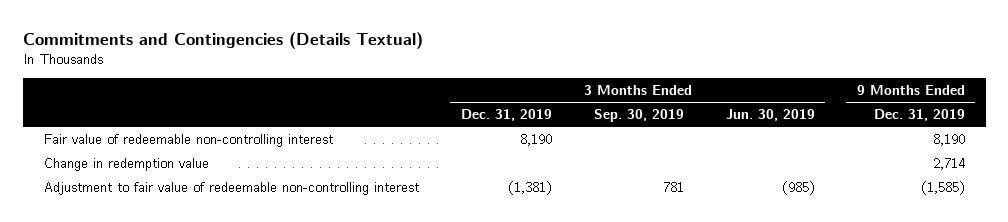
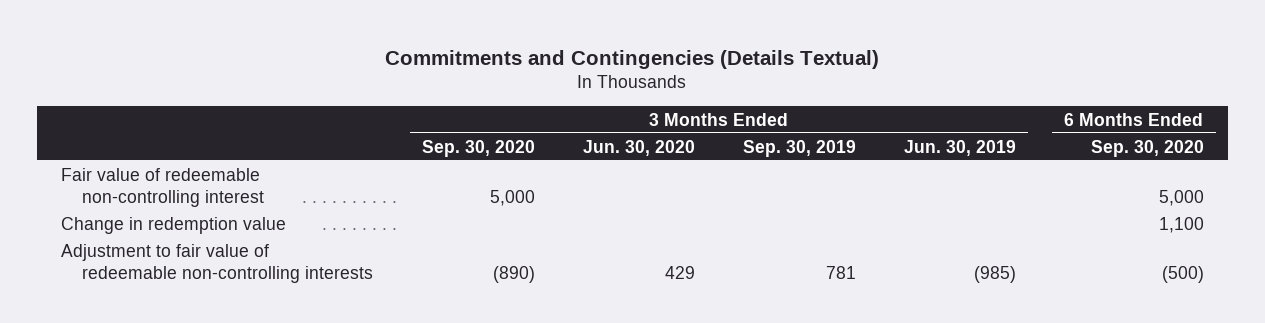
- | 3 Months Ended Dec. 31, 2019 | 3 Months Ended Sep. 30, 2019 | 3 Months Ended Jun. 30, 2019 | 9 Months Ended Dec. 31, 2019
+ | 3 Months Ended Sep. 30, 2020 | 3 Months Ended Jun. 30, 2020 | 3 Months Ended Sep. 30, 2019 | 3 Months Ended Jun. 30, 2019 | 6 Months Ended Sep. 30, 2020
- Adjustment to fair value of redeemable non-controlling interest | (1,381) | 781 | (985) | (1,585)
+ Adjustment to fair value of redeemable non-controlling interests | (890) | 429 | 781 | (985) | (500)

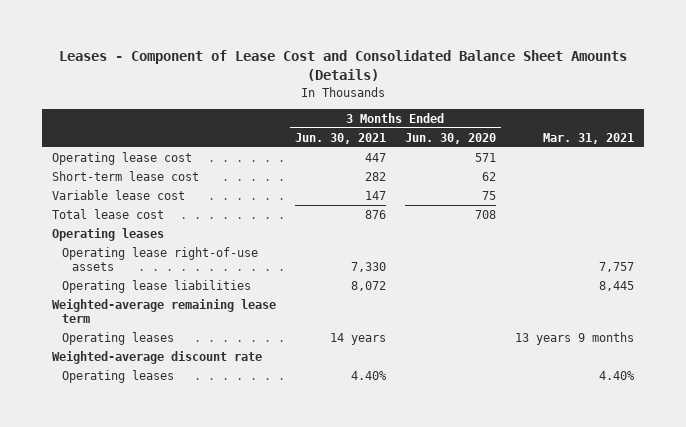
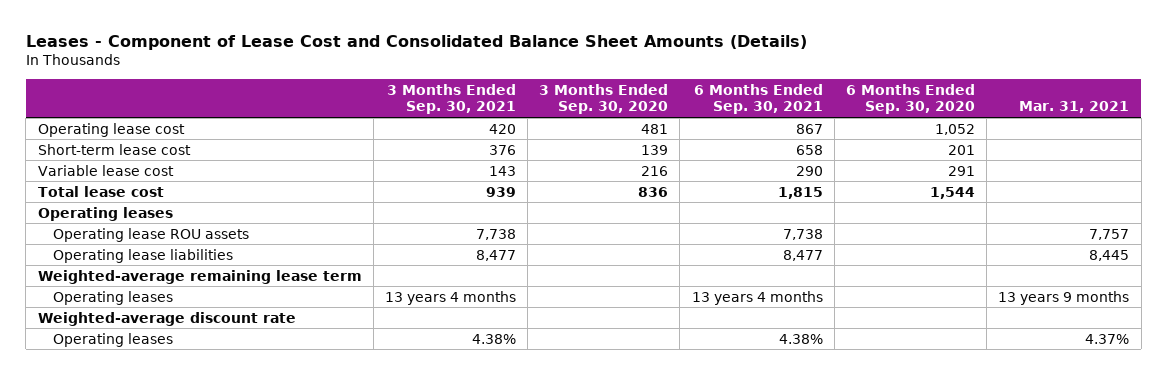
- | 3 Months Ended Jun. 30, 2021 | 3 Months Ended Jun. 30, 2020 | Mar. 31, 2021
+ | 3 Months Ended Sep. 30, 2021 | 3 Months Ended Sep. 30, 2020 | 6 Months Ended Sep. 30, 2021 | 6 Months Ended Sep. 30, 2020 | Mar. 31, 2021
- Operating lease right-of-use assets | 7,330 | | 7,757
+ Operating lease ROU assets | 7,738 | | 7,738 | | 7,757
- Operating leases | 4.40% | | 4.40%
+ Operating leases | 4.38% | | 4.38% | | 4.37%

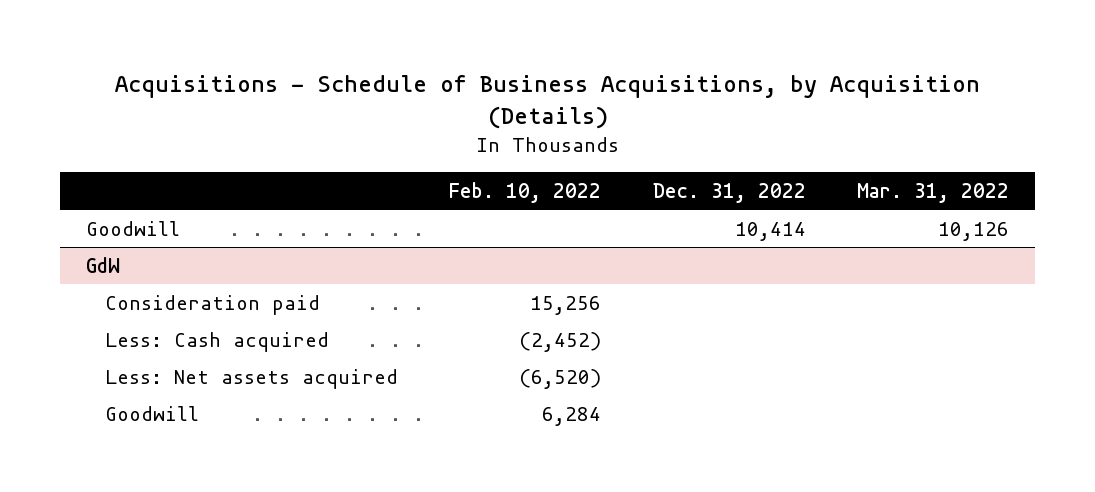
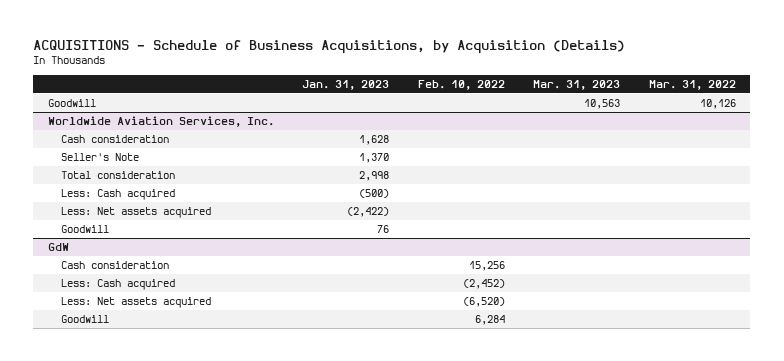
- Acquisitions - Schedule of Business Acquisitions, by Acquisition (Details)
+ ACQUISITIONS - Schedule of Business Acquisitions, by Acquisition (Details)
- | Feb. 10, 2022 | Dec. 31, 2022 | Mar. 31, 2022
+ | Jan. 31, 2023 | Feb. 10, 2022 | Mar. 31, 2023 | Mar. 31, 2022
+ Worldwide Aviation Services, Inc.
+ Cash consideration | 1,628 | | |
+ Seller's Note | 1,370 | | |
+ Total consideration | 2,998 | | |
+ Less: Cash acquired | (500) | | |
+ Less: Net assets acquired | (2,422) | | |
+ Goodwill | 76 | | |
@ GdW
- Consideration paid | 15,256 | |
+ Cash consideration | | 15,256 | |

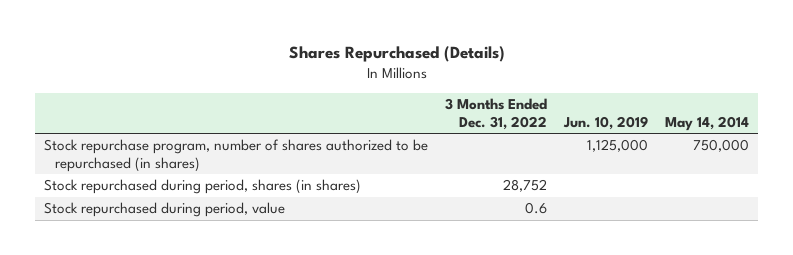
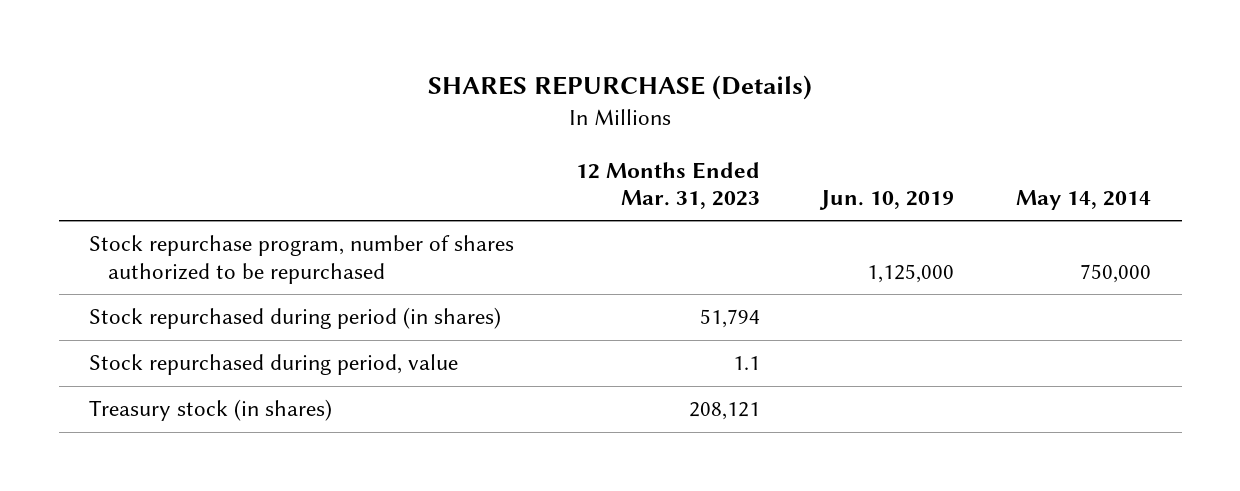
- Shares Repurchased (Details)
+ SHARES REPURCHASE (Details)
- | 3 Months Ended Dec. 31, 2022 | Jun. 10, 2019 | May 14, 2014
+ | 12 Months Ended Mar. 31, 2023 | Jun. 10, 2019 | May 14, 2014
- Stock repurchase program, number of shares authorized to be repurchased (in shares) | | 1,125,000 | 750,000
- Stock repurchased during period, shares (in shares) | 28,752 | |
+ Stock repurchase program, number of shares authorized to be repurchased | | 1,125,000 | 750,000
+ Stock repurchased during period (in shares) | 51,794 | |
+ Treasury stock (in shares) | 208,121 | |

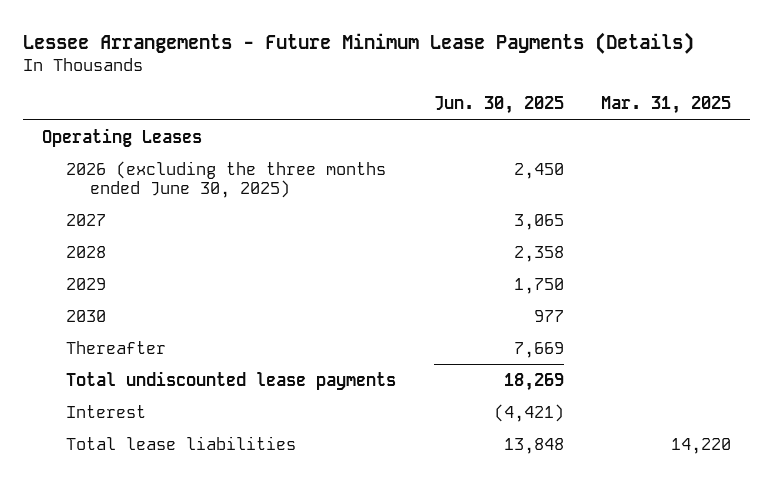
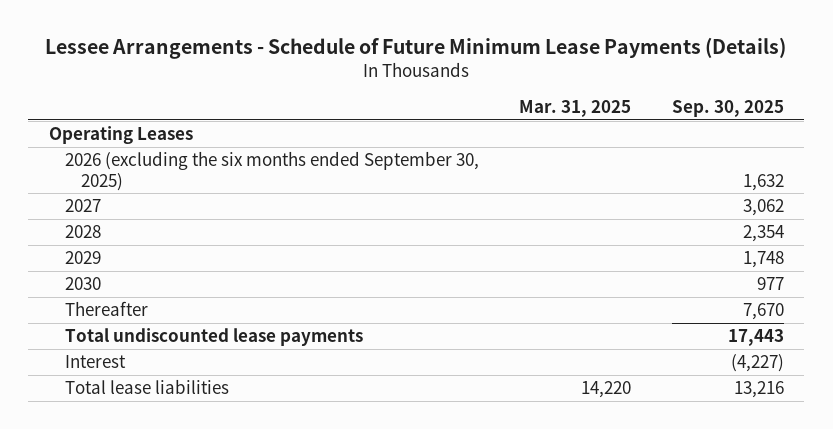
- Lessee Arrangements - Future Minimum Lease Payments (Details)
+ Lessee Arrangements - Schedule of Future Minimum Lease Payments (Details)
- | Jun. 30, 2025 | Mar. 31, 2025
+ | Mar. 31, 2025 | Sep. 30, 2025
- 2026 (excluding the three months ended June 30, 2025) | 2,450 |
+ 2026 (excluding the six months ended September 30, 2025) | | 1,632

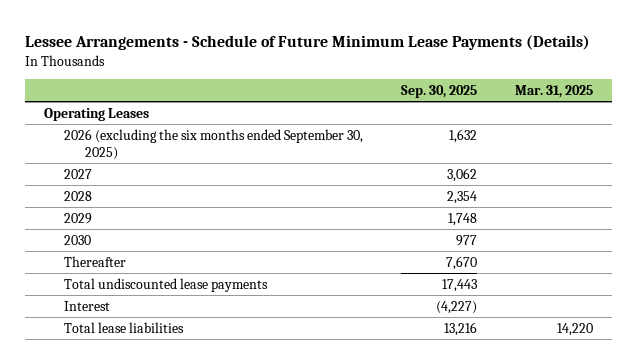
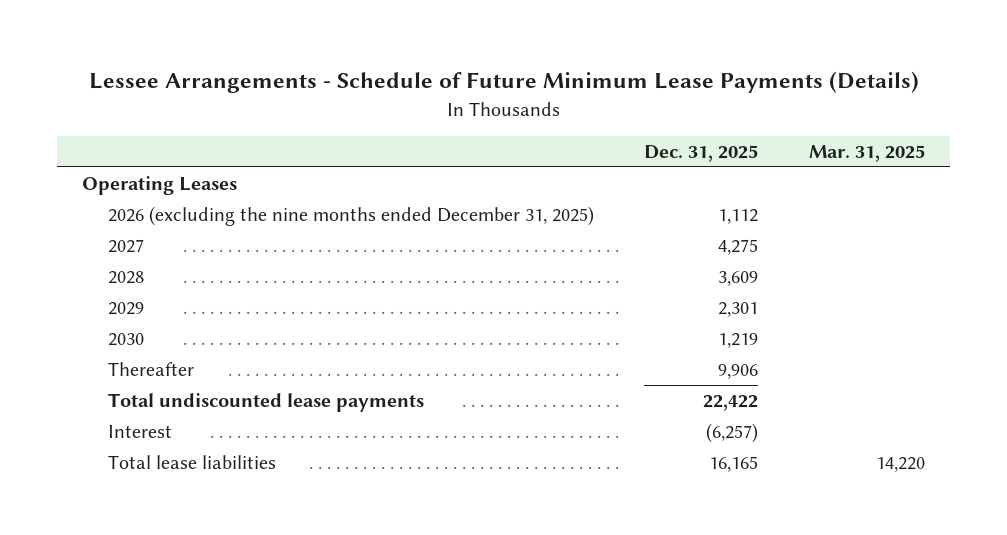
- | Sep. 30, 2025 | Mar. 31, 2025
+ | Dec. 31, 2025 | Mar. 31, 2025
- 2026 (excluding the six months ended September 30, 2025) | 1,632 |
+ 2026 (excluding the nine months ended December 31, 2025) | 1,112 |

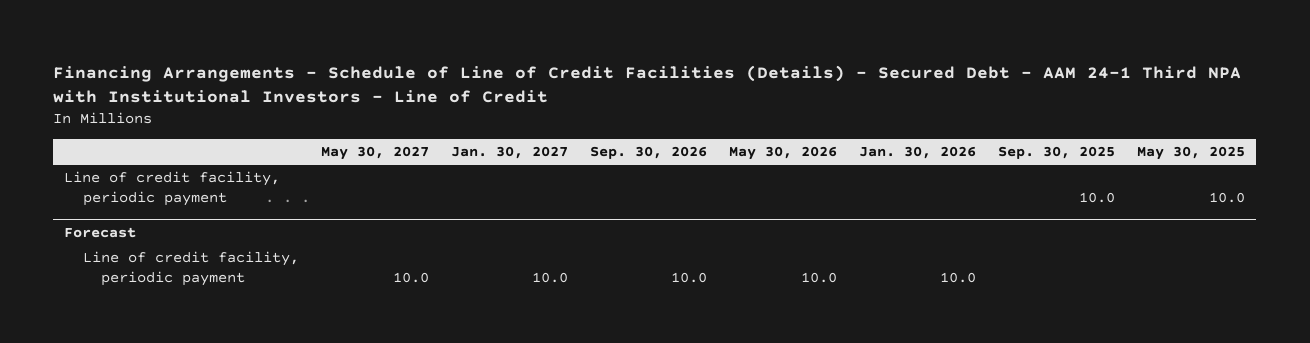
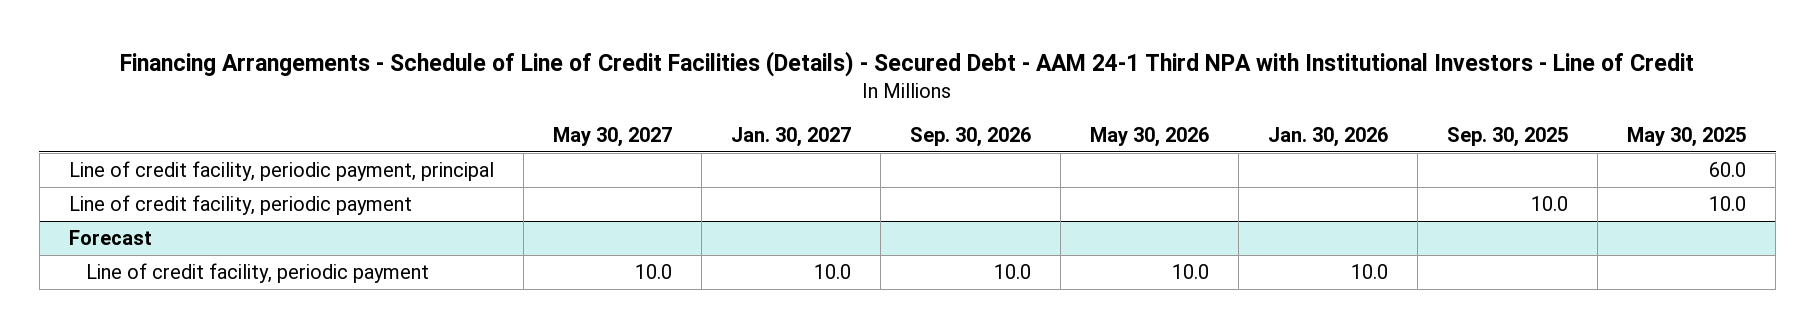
+ Line of credit facility, periodic payment, principal | | | | | | | 60.0

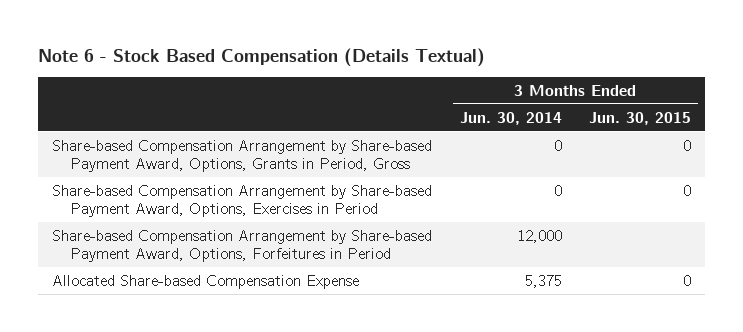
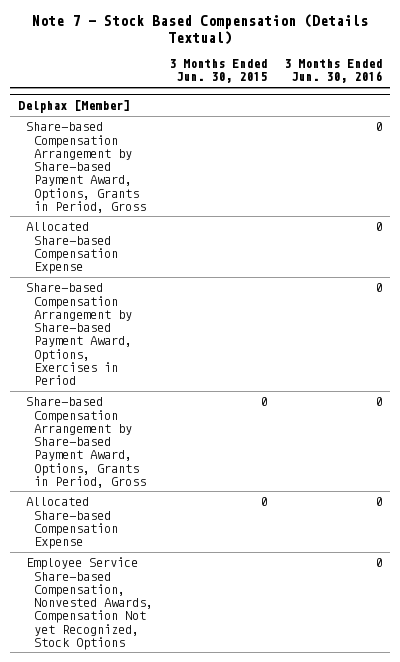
- Note 6 - Stock Based Compensation (Details Textual)
+ Note 7 - Stock Based Compensation (Details Textual)
- | 3 Months Ended Jun. 30, 2014 | 3 Months Ended Jun. 30, 2015
+ | 3 Months Ended Jun. 30, 2015 | 3 Months Ended Jun. 30, 2016
- Share-based Compensation Arrangement by Share-based Payment Award, Options, Grants in Period, Gross | 0 | 0
- Share-based Compensation Arrangement by Share-based Payment Award, Options, Exercises in Period | 0 | 0
- Share-based Compensation Arrangement by Share-based Payment Award, Options, Forfeitures in Period | 12,000 |
- Allocated Share-based Compensation Expense | 5,375 | 0
+ Delphax [Member]
+ Share-based Compensation Arrangement by Share-based Payment Award, Options, Grants in Period, Gross | | 0
+ Allocated Share-based Compensation Expense | | 0
+ Share-based Compensation Arrangement by Share-based Payment Award, Options, Exercises in Period | | 0
+ Share-based Compensation Arrangement by Share-based Payment Award, Options, Grants in Period, Gross | 0 | 0
+ Allocated Share-based Compensation Expense | 0 | 0
+ Employee Service Share-based Compensation, Nonvested Awards, Compensation Not yet Recognized, Stock Options | | 0

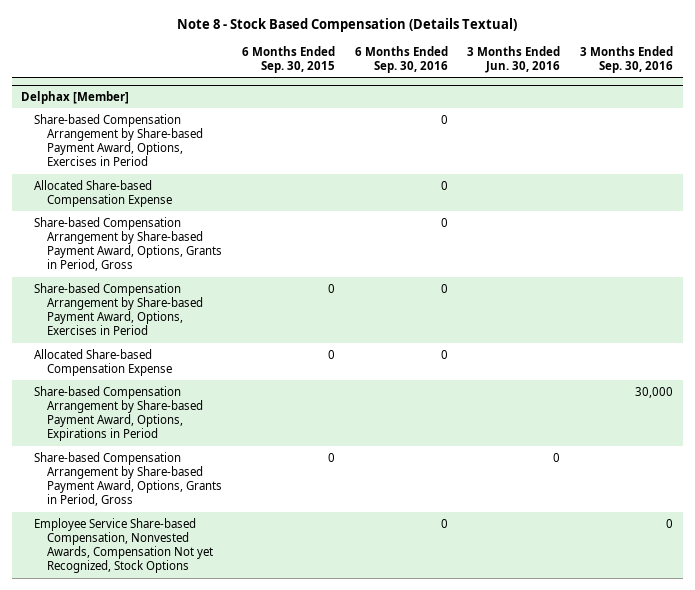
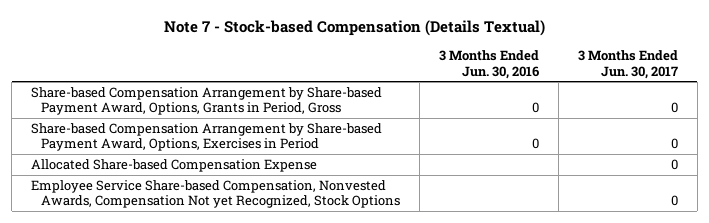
- Note 8 - Stock Based Compensation (Details Textual)
+ Note 7 - Stock-based Compensation (Details Textual)
- | 6 Months Ended Sep. 30, 2015 | 6 Months Ended Sep. 30, 2016 | 3 Months Ended Jun. 30, 2016 | 3 Months Ended Sep. 30, 2016
+ | 3 Months Ended Jun. 30, 2016 | 3 Months Ended Jun. 30, 2017
- Delphax [Member]
- Share-based Compensation Arrangement by Share-based Payment Award, Options, Exercises in Period | | 0 | |
- Allocated Share-based Compensation Expense | | 0 | |
- Share-based Compensation Arrangement by Share-based Payment Award, Options, Grants in Period, Gross | | 0 | |
- Share-based Compensation Arrangement by Share-based Payment Award, Options, Exercises in Period | 0 | 0 | |
- Allocated Share-based Compensation Expense | 0 | 0 | |
- Share-based Compensation Arrangement by Share-based Payment Award, Options, Expirations in Period | | | | 30,000
- Share-based Compensation Arrangement by Share-based Payment Award, Options, Grants in Period, Gross | 0 | | 0 |
- Employee Service Share-based Compensation, Nonvested Awards, Compensation Not yet Recognized, Stock Options | | 0 | | 0
+ Share-based Compensation Arrangement by Share-based Payment Award, Options, Grants in Period, Gross | 0 | 0
+ Share-based Compensation Arrangement by Share-based Payment Award, Options, Exercises in Period | 0 | 0
+ Allocated Share-based Compensation Expense | | 0
+ Employee Service Share-based Compensation, Nonvested Awards, Compensation Not yet Recognized, Stock Options | | 0

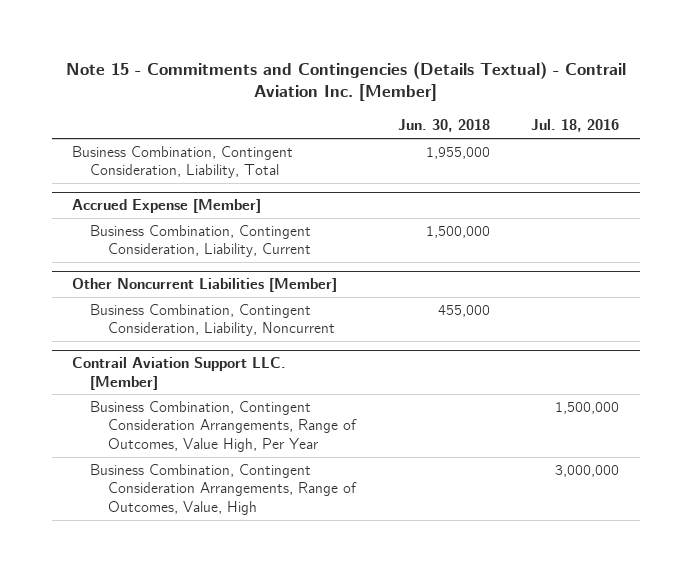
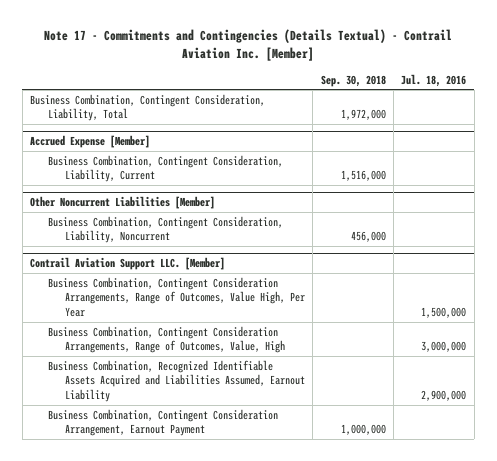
- Note 15 - Commitments and Contingencies (Details Textual) - Contrail Aviation Inc. [Member]
+ Note 17 - Commitments and Contingencies (Details Textual) - Contrail Aviation Inc. [Member]
- | Jun. 30, 2018 | Jul. 18, 2016
+ | Sep. 30, 2018 | Jul. 18, 2016
@ Contrail Aviation Support LLC. [Member]
+ Business Combination, Recognized Identifiable Assets Acquired and Liabilities Assumed, Earnout Liability | | 2,900,000
+ Business Combination, Contingent Consideration Arrangement, Earnout Payment | 1,000,000 |

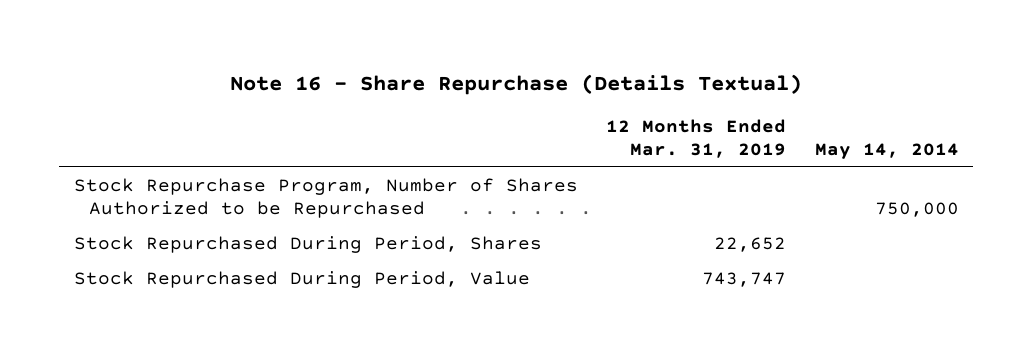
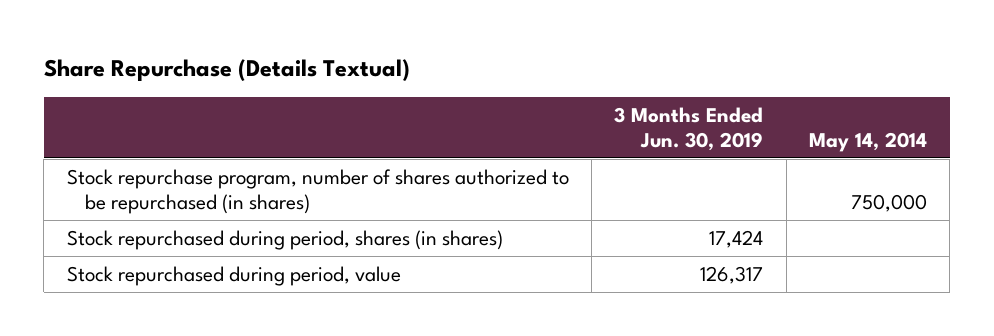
- Note 16 - Share Repurchase (Details Textual)
+ Share Repurchase (Details Textual)
- | 12 Months Ended Mar. 31, 2019 | May 14, 2014
+ | 3 Months Ended Jun. 30, 2019 | May 14, 2014
- Stock Repurchase Program, Number of Shares Authorized to be Repurchased | | 750,000
- Stock Repurchased During Period, Shares | 22,652 |
- Stock Repurchased During Period, Value | 743,747 |
+ Stock repurchase program, number of shares authorized to be repurchased (in shares) | | 750,000
+ Stock repurchased during period, shares (in shares) | 17,424 |
+ Stock repurchased during period, value | 126,317 |

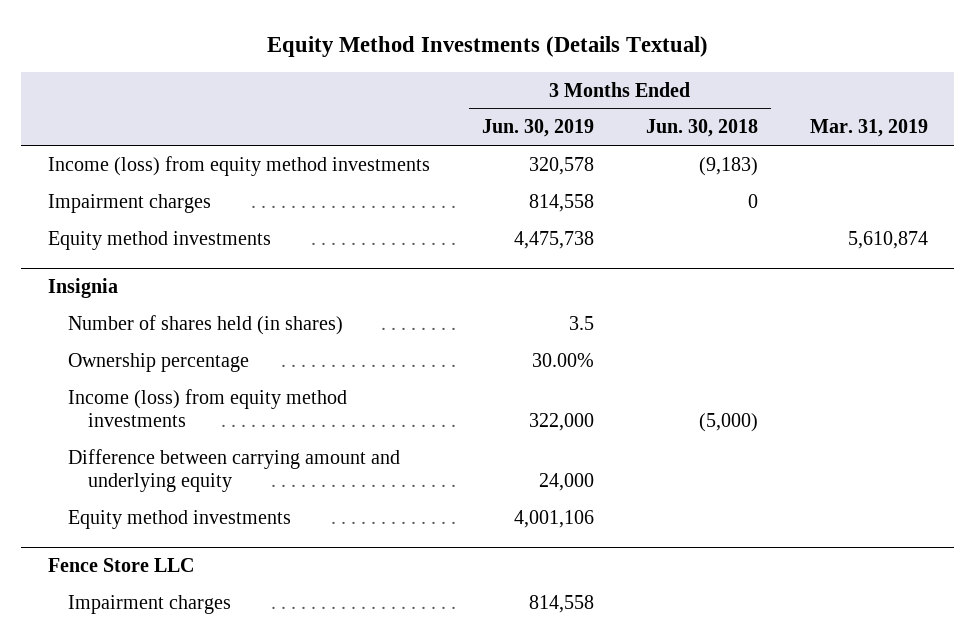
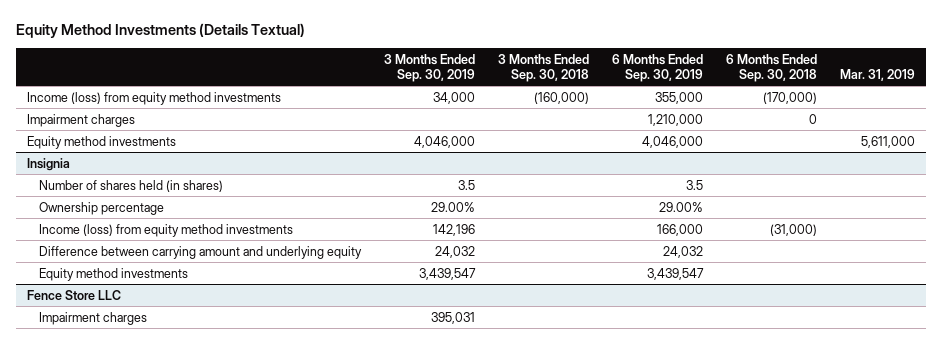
- | 3 Months Ended Jun. 30, 2019 | 3 Months Ended Jun. 30, 2018 | Mar. 31, 2019
+ | 3 Months Ended Sep. 30, 2019 | 3 Months Ended Sep. 30, 2018 | 6 Months Ended Sep. 30, 2019 | 6 Months Ended Sep. 30, 2018 | Mar. 31, 2019
- Equity method investments | 4,475,738 | | 5,610,874
+ Equity method investments | 4,046,000 | | 4,046,000 | | 5,611,000

